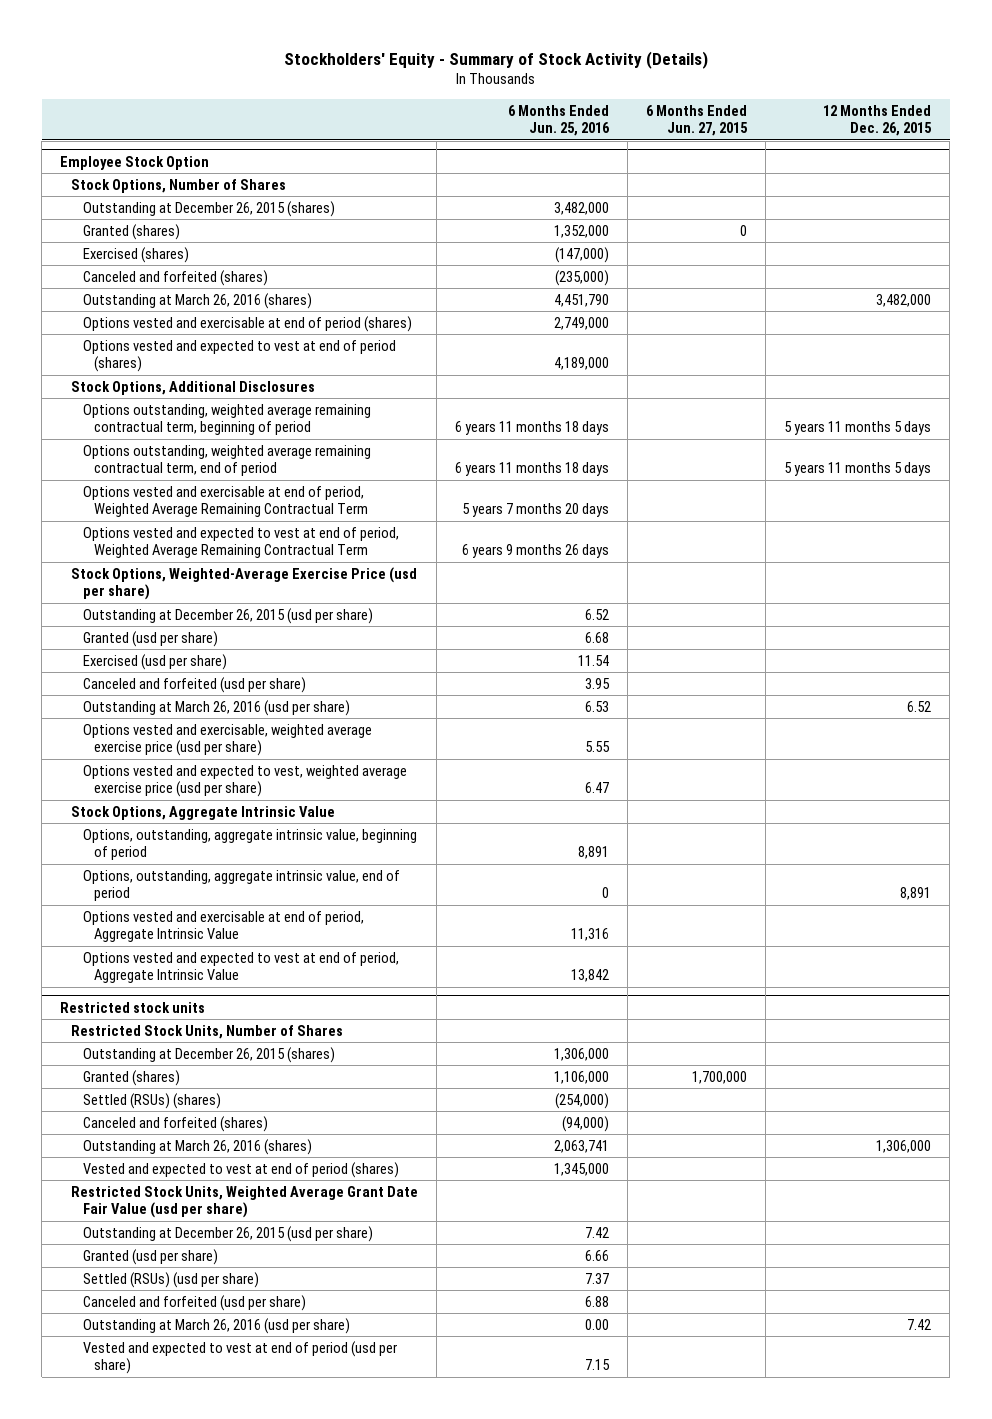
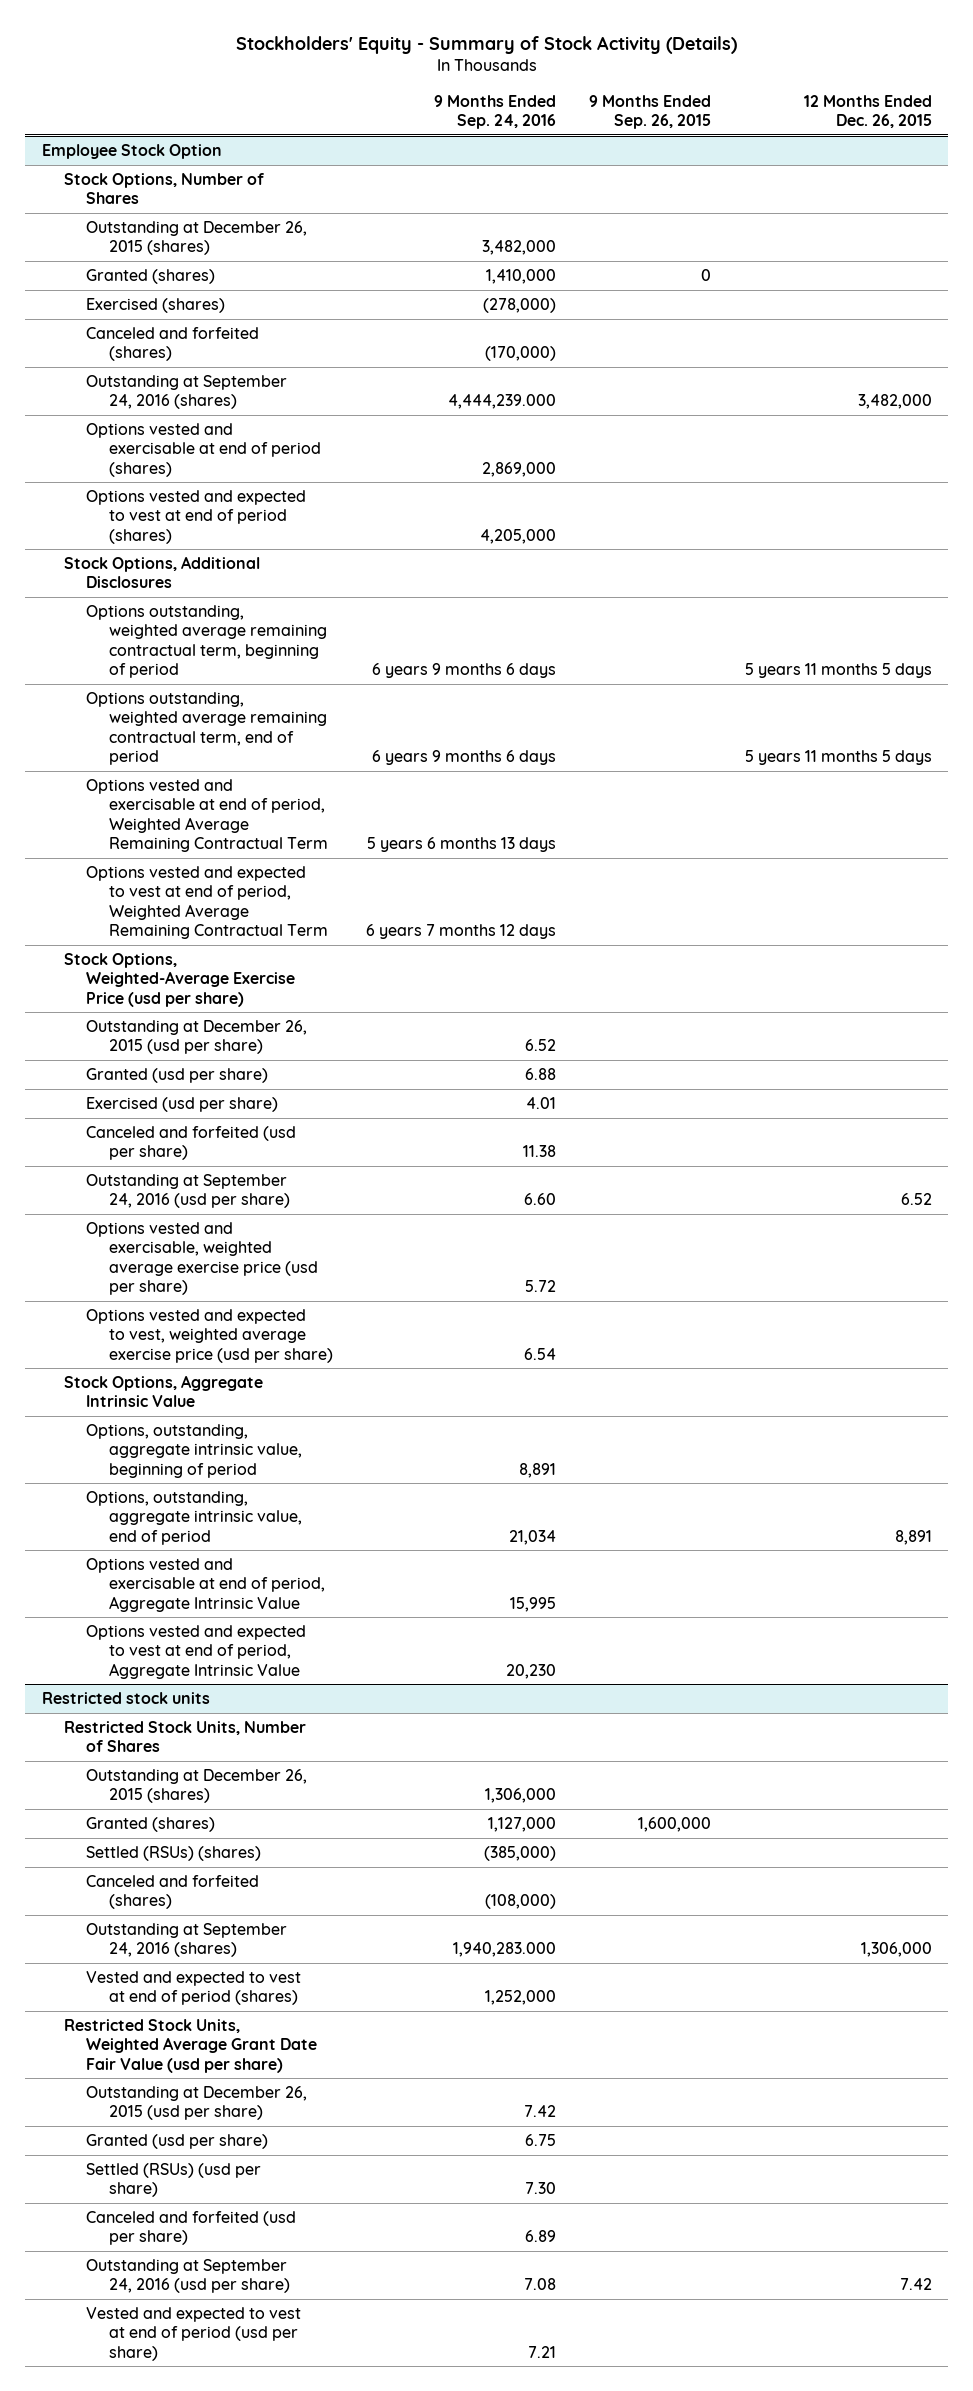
- | 6 Months Ended Jun. 25, 2016 | 6 Months Ended Jun. 27, 2015 | 12 Months Ended Dec. 26, 2015
+ | 9 Months Ended Sep. 24, 2016 | 9 Months Ended Sep. 26, 2015 | 12 Months Ended Dec. 26, 2015
@ Employee Stock Option
- Outstanding at March 26, 2016 (shares) | 4,451,790 | | 3,482,000
+ Outstanding at September 24, 2016 (shares) | 4,444,239.000 | | 3,482,000
- Outstanding at March 26, 2016 (usd per share) | 6.53 | | 6.52
+ Outstanding at September 24, 2016 (usd per share) | 6.60 | | 6.52
@ Restricted stock units
- Outstanding at March 26, 2016 (shares) | 2,063,741 | | 1,306,000
+ Outstanding at September 24, 2016 (shares) | 1,940,283.000 | | 1,306,000
- Outstanding at March 26, 2016 (usd per share) | 0.00 | | 7.42
+ Outstanding at September 24, 2016 (usd per share) | 7.08 | | 7.42

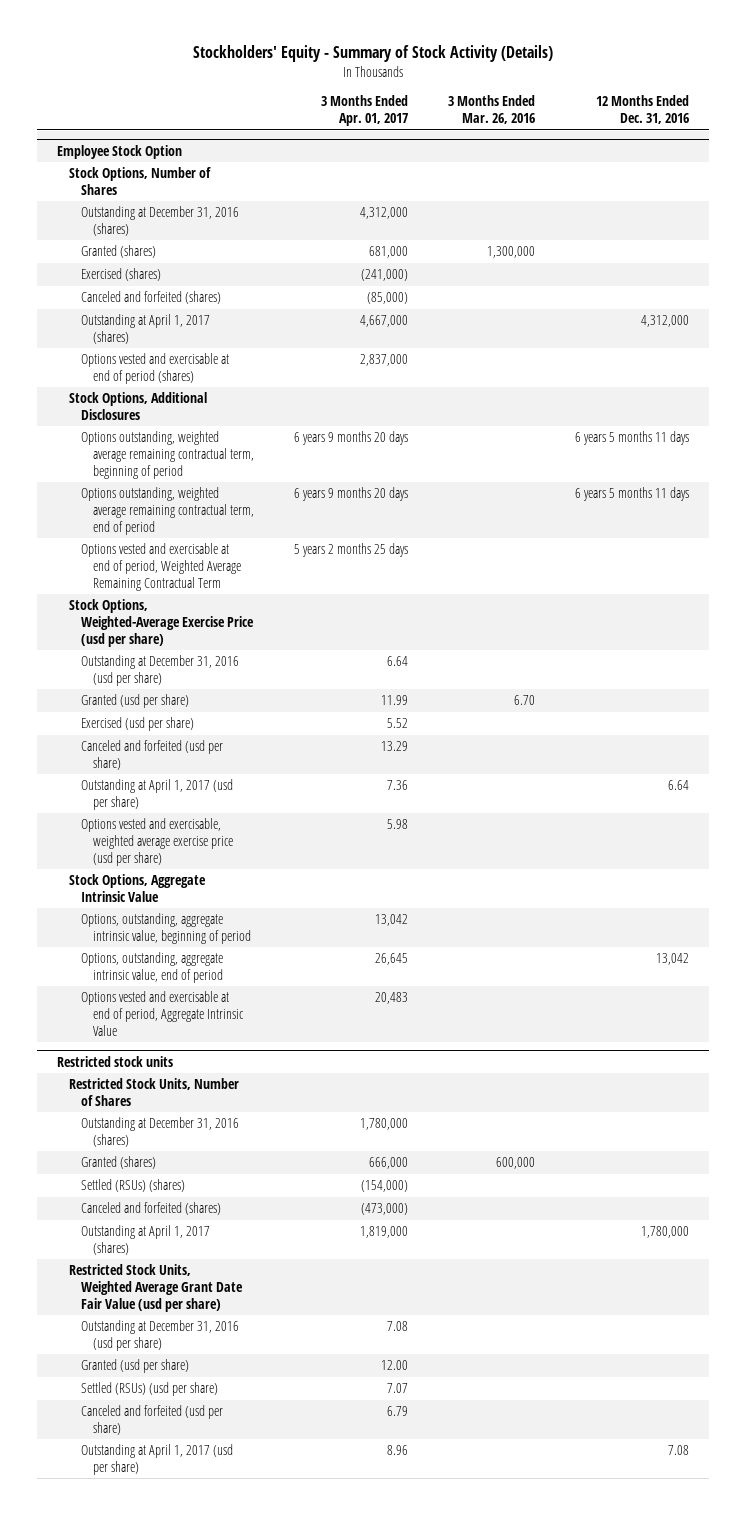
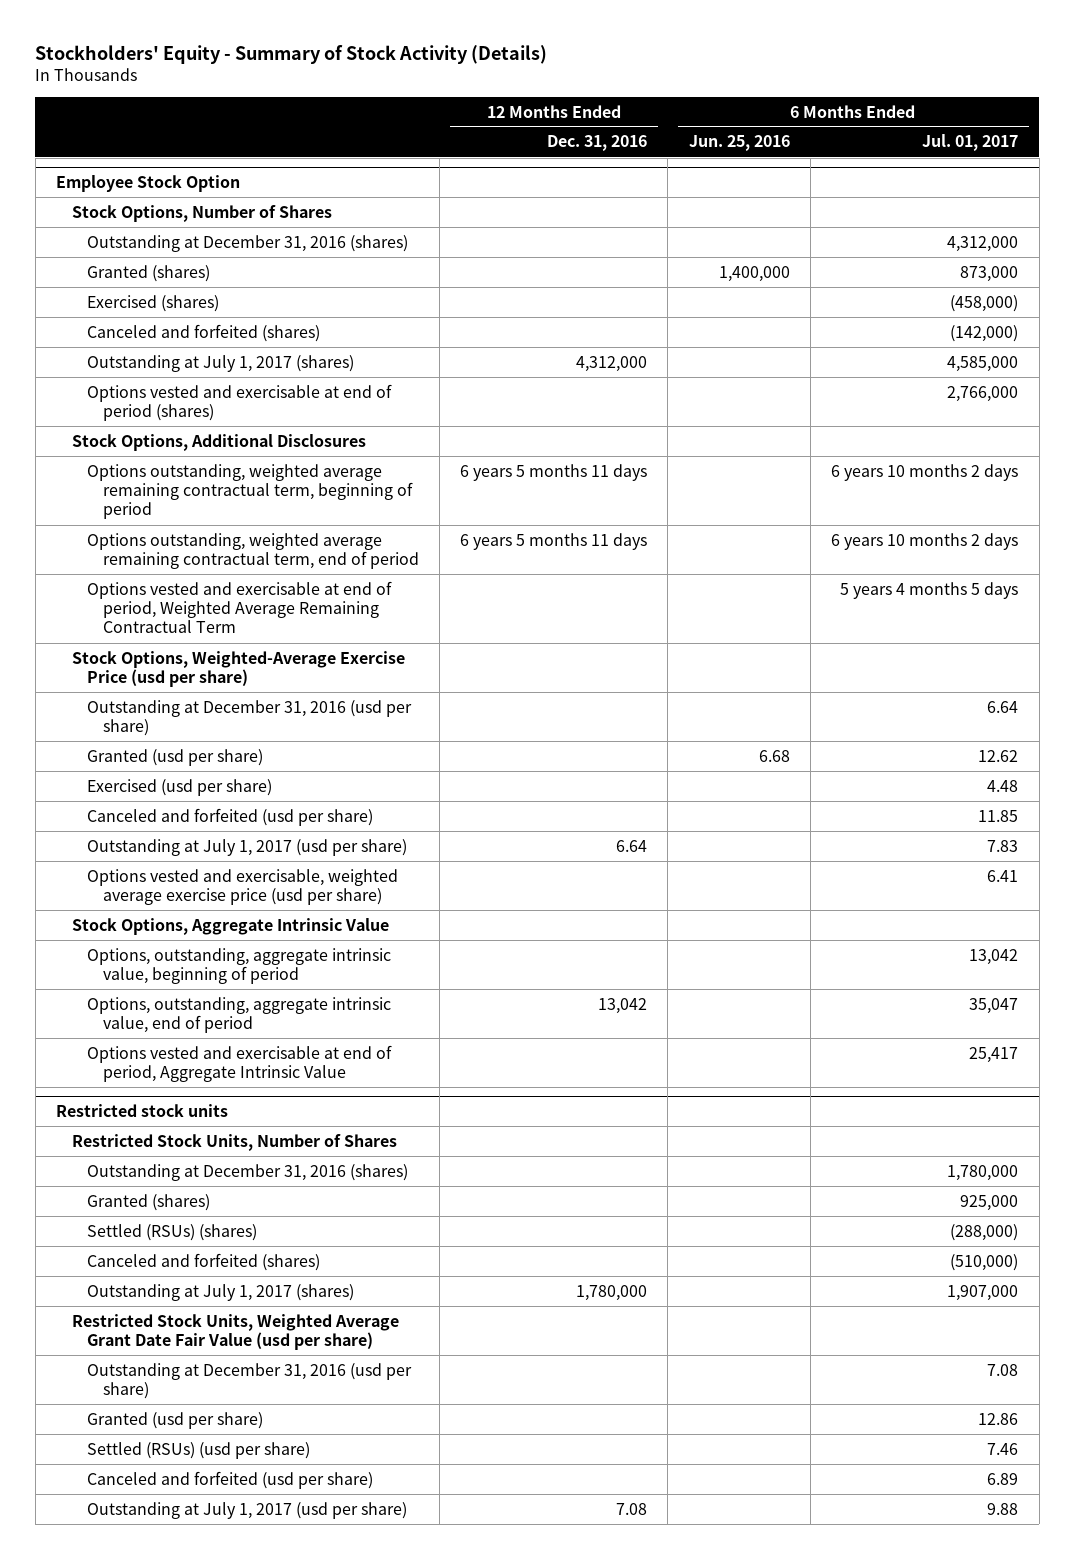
- | 3 Months Ended Apr. 01, 2017 | 3 Months Ended Mar. 26, 2016 | 12 Months Ended Dec. 31, 2016
+ | 12 Months Ended Dec. 31, 2016 | 6 Months Ended Jun. 25, 2016 | 6 Months Ended Jul. 01, 2017
@ Employee Stock Option
- Outstanding at April 1, 2017 (shares) | 4,667,000 | | 4,312,000
+ Outstanding at July 1, 2017 (shares) | 4,312,000 | | 4,585,000
- Outstanding at April 1, 2017 (usd per share) | 7.36 | | 6.64
+ Outstanding at July 1, 2017 (usd per share) | 6.64 | | 7.83
@ Restricted stock units
- Outstanding at April 1, 2017 (shares) | 1,819,000 | | 1,780,000
+ Outstanding at July 1, 2017 (shares) | 1,780,000 | | 1,907,000
- Outstanding at April 1, 2017 (usd per share) | 8.96 | | 7.08
+ Outstanding at July 1, 2017 (usd per share) | 7.08 | | 9.88

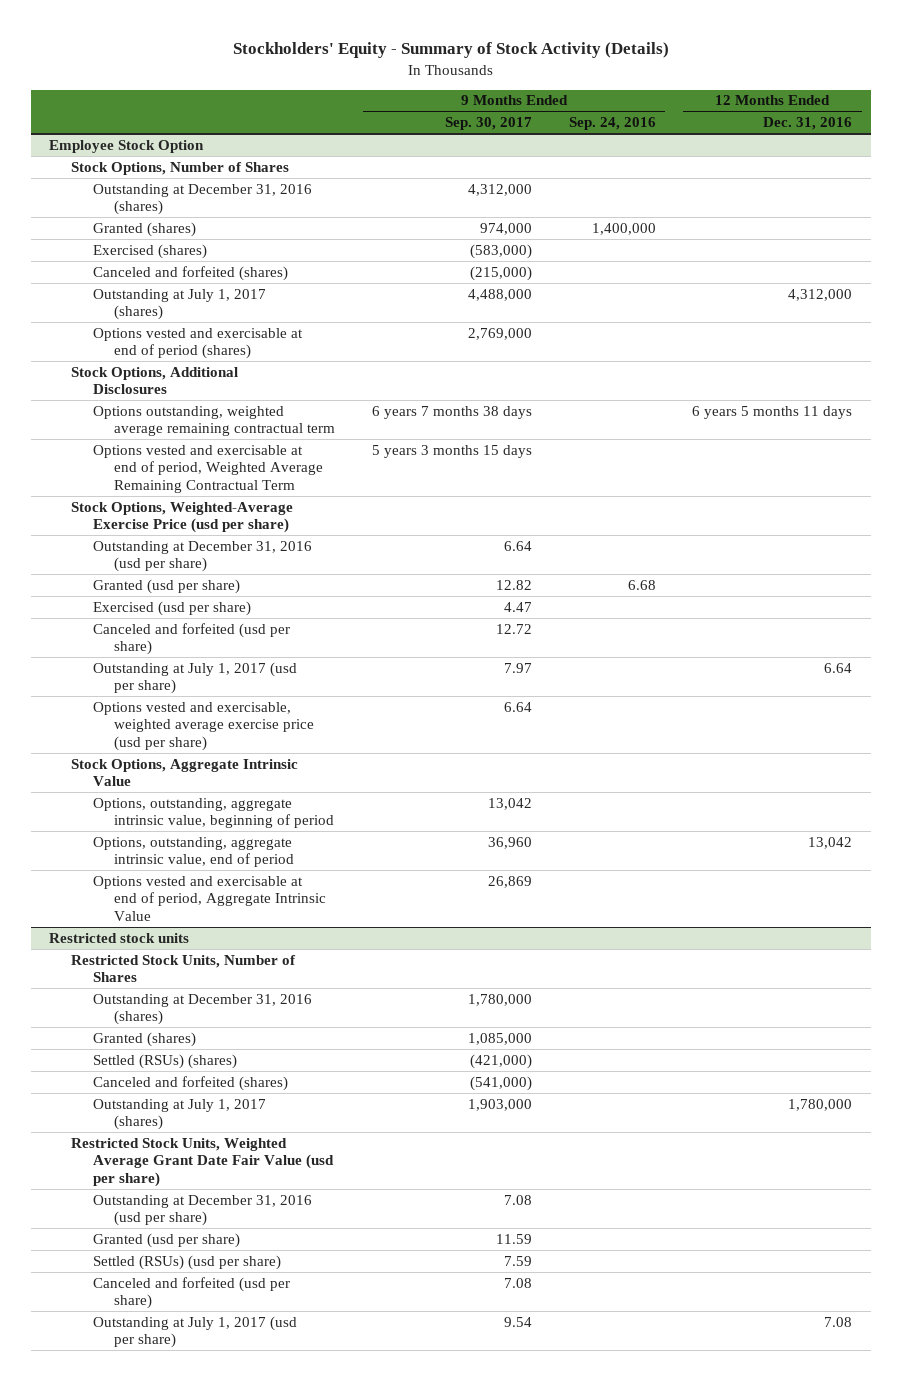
- | 12 Months Ended Dec. 31, 2016 | 6 Months Ended Jun. 25, 2016 | 6 Months Ended Jul. 01, 2017
+ | 9 Months Ended Sep. 30, 2017 | 9 Months Ended Sep. 24, 2016 | 12 Months Ended Dec. 31, 2016
@ Employee Stock Option
- Options outstanding, weighted average remaining contractual term, beginning of period | 6 years 5 months 11 days | | 6 years 10 months 2 days
- Options outstanding, weighted average remaining contractual term, end of period | 6 years 5 months 11 days | | 6 years 10 months 2 days
+ Options outstanding, weighted average remaining contractual term | 6 years 7 months 38 days | | 6 years 5 months 11 days

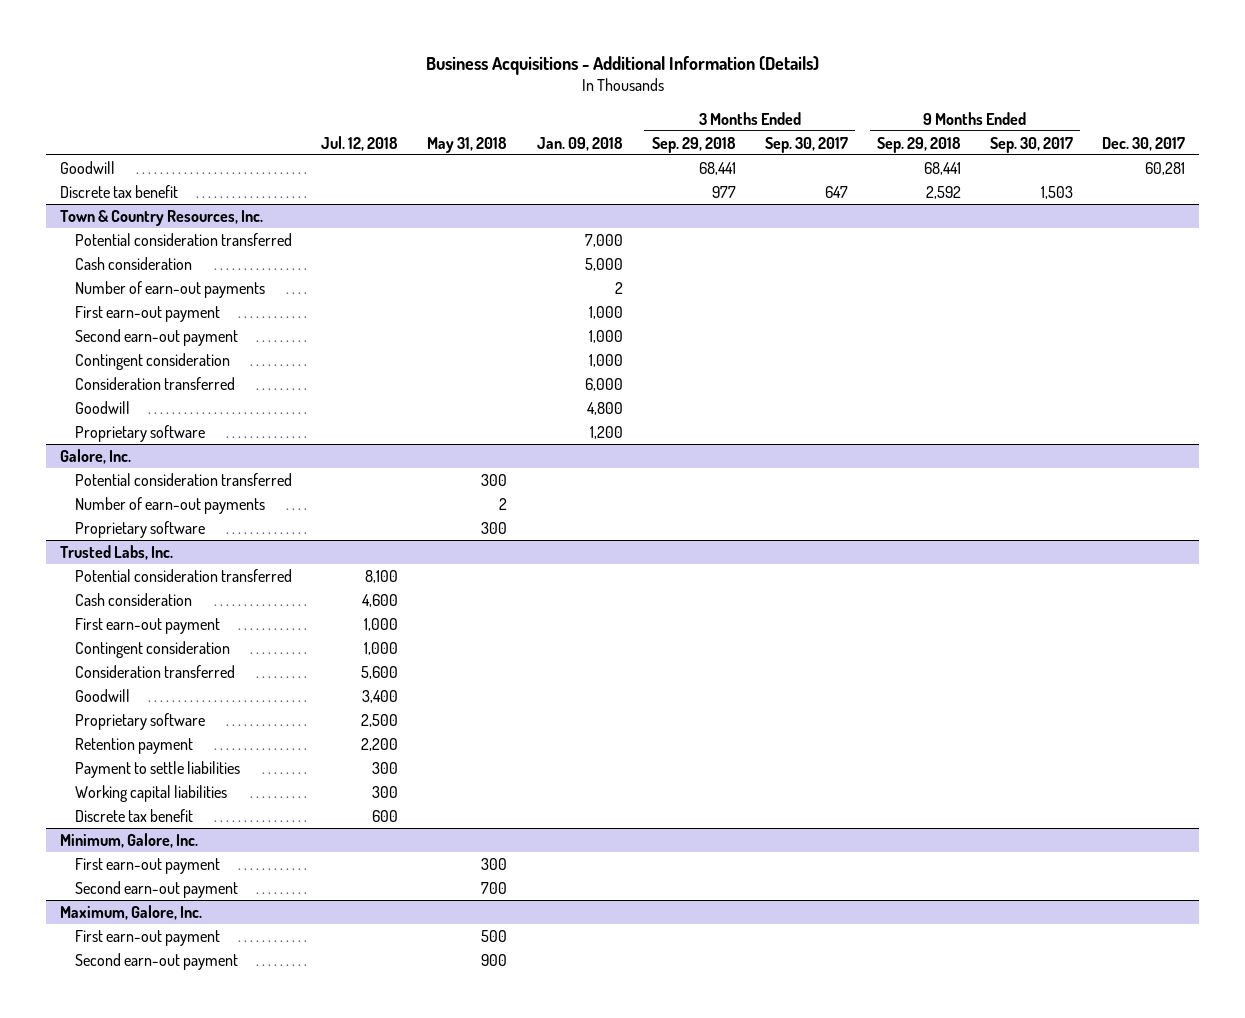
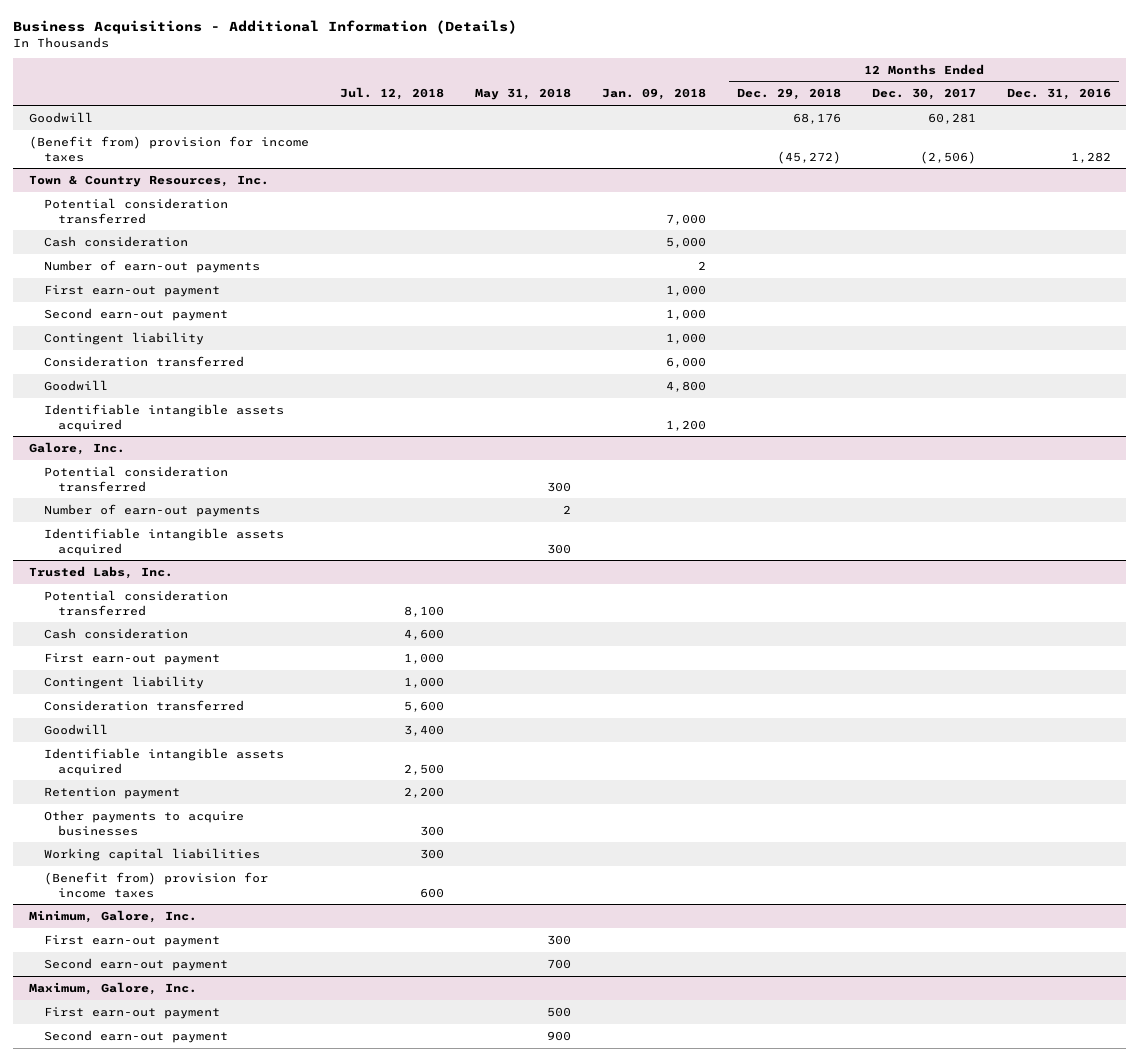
- | Jul. 12, 2018 | May 31, 2018 | Jan. 09, 2018 | 3 Months Ended Sep. 29, 2018 | 3 Months Ended Sep. 30, 2017 | 9 Months Ended Sep. 29, 2018 | 9 Months Ended Sep. 30, 2017 | Dec. 30, 2017
+ | Jul. 12, 2018 | May 31, 2018 | Jan. 09, 2018 | 12 Months Ended Dec. 29, 2018 | 12 Months Ended Dec. 30, 2017 | 12 Months Ended Dec. 31, 2016
- Discrete tax benefit | | | | 977 | 647 | 2,592 | 1,503 |
+ (Benefit from) provision for income taxes | | | | (45,272) | (2,506) | 1,282
@ Town & Country Resources, Inc.
- Contingent consideration | | | 1,000 | | | | |
+ Contingent liability | | | 1,000 | | |
- Proprietary software | | | 1,200 | | | | |
+ Identifiable intangible assets acquired | | | 1,200 | | |
@ Galore, Inc.
- Proprietary software | | 300 | | | | | |
+ Identifiable intangible assets acquired | | 300 | | | |
@ Trusted Labs, Inc.
- Contingent consideration | 1,000 | | | | | | |
+ Contingent liability | 1,000 | | | | |
- Proprietary software | 2,500 | | | | | | |
+ Identifiable intangible assets acquired | 2,500 | | | | |
- Payment to settle liabilities | 300 | | | | | | |
+ Other payments to acquire businesses | 300 | | | | |
- Discrete tax benefit | 600 | | | | | | |
+ (Benefit from) provision for income taxes | 600 | | | | |

